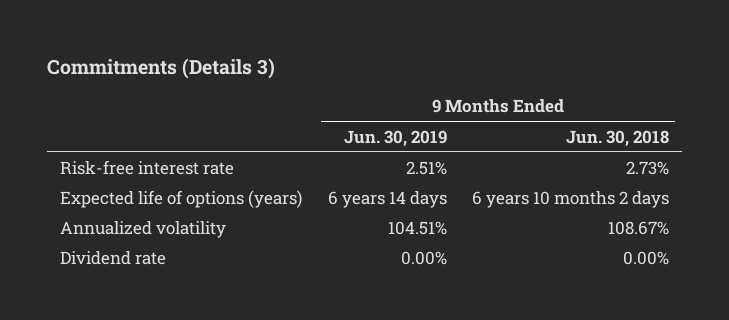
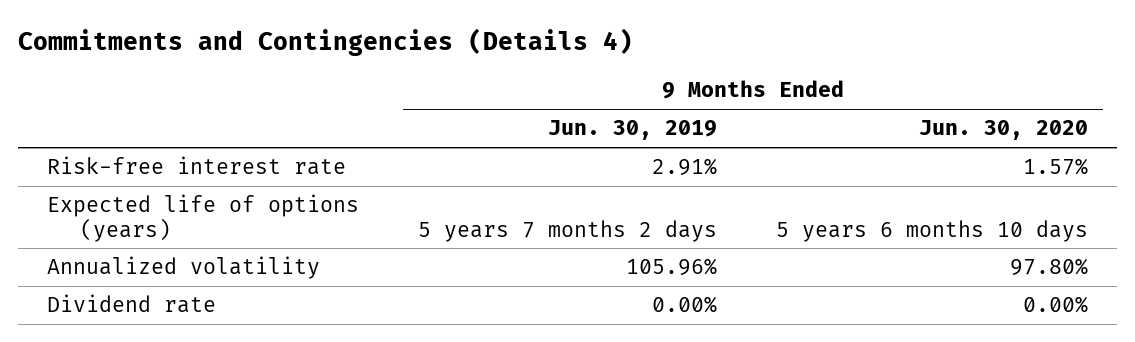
- Commitments (Details 3)
+ Commitments and Contingencies (Details 4)
- | 9 Months Ended Jun. 30, 2019 | 9 Months Ended Jun. 30, 2018
+ | 9 Months Ended Jun. 30, 2019 | 9 Months Ended Jun. 30, 2020
- Risk-free interest rate | 2.51% | 2.73%
- Expected life of options (years) | 6 years 14 days | 6 years 10 months 2 days
- Annualized volatility | 104.51% | 108.67%
+ Risk-free interest rate | 2.91% | 1.57%
+ Expected life of options (years) | 5 years 7 months 2 days | 5 years 6 months 10 days
+ Annualized volatility | 105.96% | 97.80%

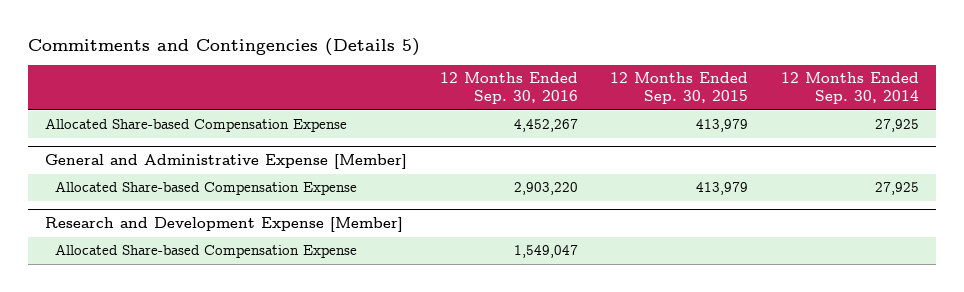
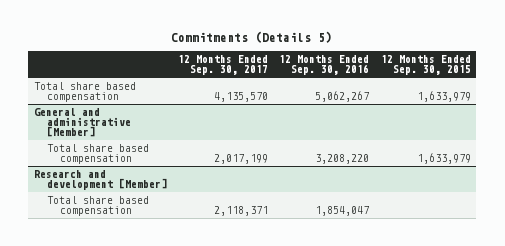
- Commitments and Contingencies (Details 5)
+ Commitments (Details 5)
- | 12 Months Ended Sep. 30, 2016 | 12 Months Ended Sep. 30, 2015 | 12 Months Ended Sep. 30, 2014
+ | 12 Months Ended Sep. 30, 2017 | 12 Months Ended Sep. 30, 2016 | 12 Months Ended Sep. 30, 2015
- Allocated Share-based Compensation Expense | 4,452,267 | 413,979 | 27,925
- General and Administrative Expense [Member]
- Allocated Share-based Compensation Expense | 2,903,220 | 413,979 | 27,925
- Research and Development Expense [Member]
- Allocated Share-based Compensation Expense | 1,549,047 | |
+ Total share based compensation | 4,135,570 | 5,062,267 | 1,633,979
+ General and administrative [Member]
+ Total share based compensation | 2,017,199 | 3,208,220 | 1,633,979
+ Research and development [Member]
+ Total share based compensation | 2,118,371 | 1,854,047 |

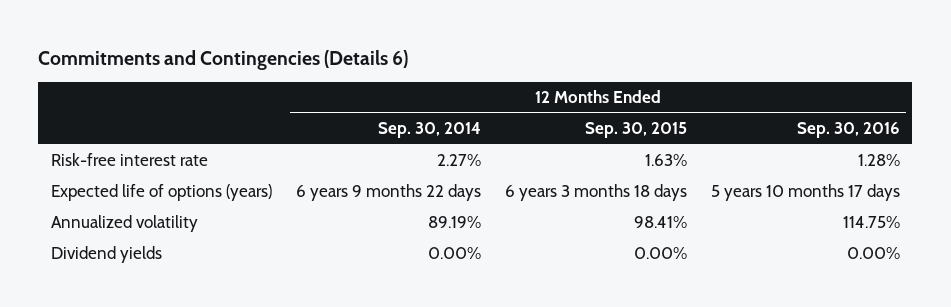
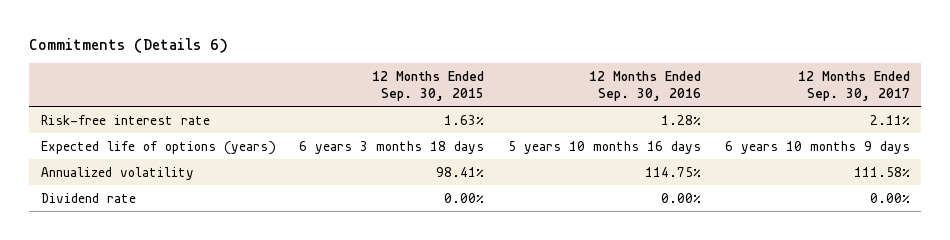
- Commitments and Contingencies (Details 6)
+ Commitments (Details 6)
- | 12 Months Ended Sep. 30, 2014 | 12 Months Ended Sep. 30, 2015 | 12 Months Ended Sep. 30, 2016
+ | 12 Months Ended Sep. 30, 2015 | 12 Months Ended Sep. 30, 2016 | 12 Months Ended Sep. 30, 2017
- Expected life of options (years) | 6 years 9 months 22 days | 6 years 3 months 18 days | 5 years 10 months 17 days
+ Expected life of options (years) | 6 years 3 months 18 days | 5 years 10 months 16 days | 6 years 10 months 9 days
- Dividend yields | 0.00% | 0.00% | 0.00%
+ Dividend rate | 0.00% | 0.00% | 0.00%

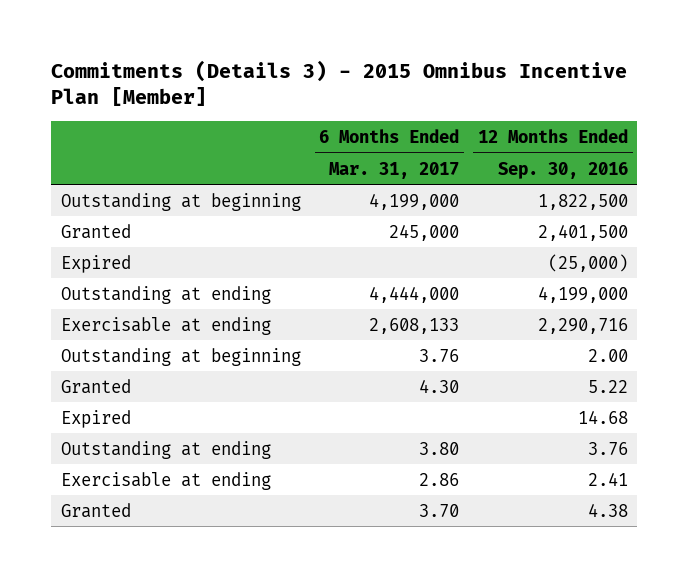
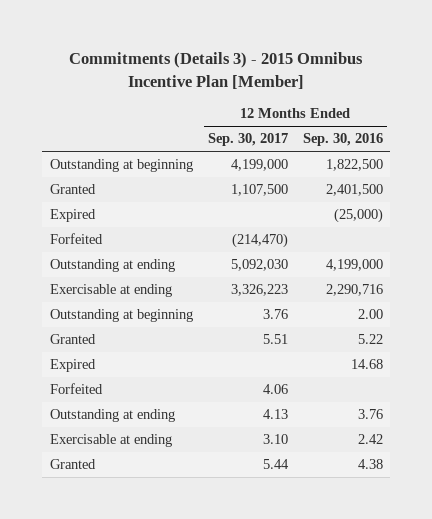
- | 6 Months Ended Mar. 31, 2017 | 12 Months Ended Sep. 30, 2016
+ | 12 Months Ended Sep. 30, 2017 | 12 Months Ended Sep. 30, 2016
+ Forfeited | (214,470) |
+ Forfeited | 4.06 |
- Exercisable at ending | 2.86 | 2.41
+ Exercisable at ending | 3.10 | 2.42

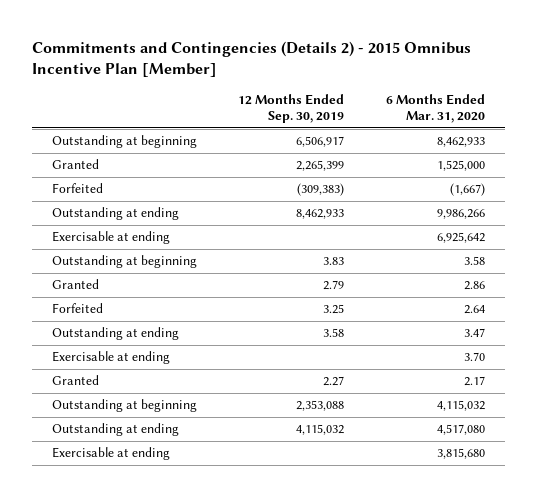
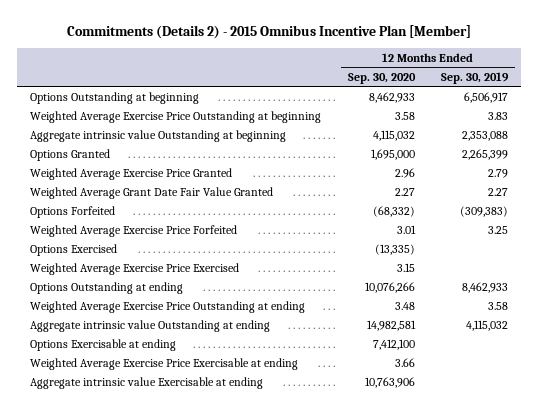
- Commitments and Contingencies (Details 2) - 2015 Omnibus Incentive Plan [Member]
+ Commitments (Details 2) - 2015 Omnibus Incentive Plan [Member]
- | 12 Months Ended Sep. 30, 2019 | 6 Months Ended Mar. 31, 2020
+ | 12 Months Ended Sep. 30, 2020 | 12 Months Ended Sep. 30, 2019
- Outstanding at beginning | 6,506,917 | 8,462,933
- Granted | 2,265,399 | 1,525,000
- Forfeited | (309,383) | (1,667)
- Outstanding at ending | 8,462,933 | 9,986,266
- Exercisable at ending | | 6,925,642
- Outstanding at beginning | 3.83 | 3.58
- Granted | 2.79 | 2.86
- Forfeited | 3.25 | 2.64
- Outstanding at ending | 3.58 | 3.47
- Exercisable at ending | | 3.70
- Granted | 2.27 | 2.17
- Outstanding at beginning | 2,353,088 | 4,115,032
- Outstanding at ending | 4,115,032 | 4,517,080
- Exercisable at ending | | 3,815,680
+ Options Outstanding at beginning | 8,462,933 | 6,506,917
+ Weighted Average Exercise Price Outstanding at beginning | 3.58 | 3.83
+ Aggregate intrinsic value Outstanding at beginning | 4,115,032 | 2,353,088
+ Options Granted | 1,695,000 | 2,265,399
+ Weighted Average Exercise Price Granted | 2.96 | 2.79
+ Weighted Average Grant Date Fair Value Granted | 2.27 | 2.27
+ Options Forfeited | (68,332) | (309,383)
+ Weighted Average Exercise Price Forfeited | 3.01 | 3.25
+ Options Exercised | (13,335) |
+ Weighted Average Exercise Price Exercised | 3.15 |
+ Options Outstanding at ending | 10,076,266 | 8,462,933
+ Weighted Average Exercise Price Outstanding at ending | 3.48 | 3.58
+ Aggregate intrinsic value Outstanding at ending | 14,982,581 | 4,115,032
+ Options Exercisable at ending | 7,412,100 |
+ Weighted Average Exercise Price Exercisable at ending | 3.66 |
+ Aggregate intrinsic value Exercisable at ending | 10,763,906 |

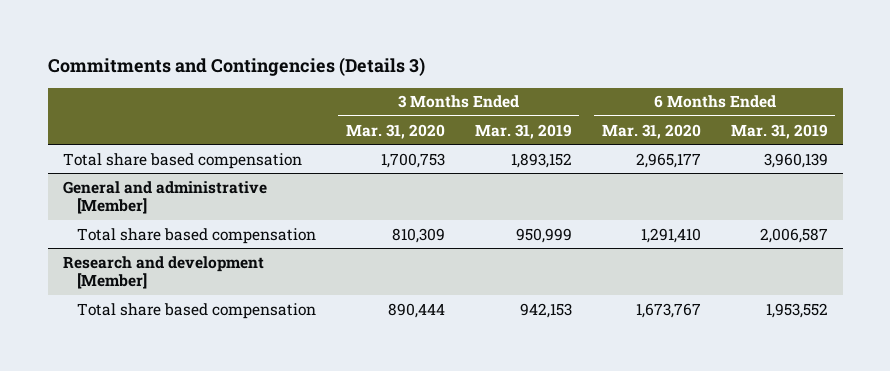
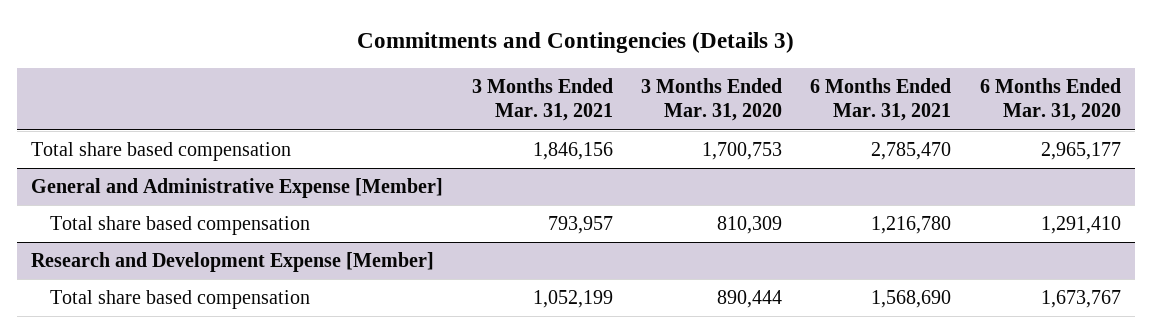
- | 3 Months Ended Mar. 31, 2020 | 3 Months Ended Mar. 31, 2019 | 6 Months Ended Mar. 31, 2020 | 6 Months Ended Mar. 31, 2019
+ | 3 Months Ended Mar. 31, 2021 | 3 Months Ended Mar. 31, 2020 | 6 Months Ended Mar. 31, 2021 | 6 Months Ended Mar. 31, 2020
- General and administrative [Member]
+ General and Administrative Expense [Member]
- Research and development [Member]
+ Research and Development Expense [Member]

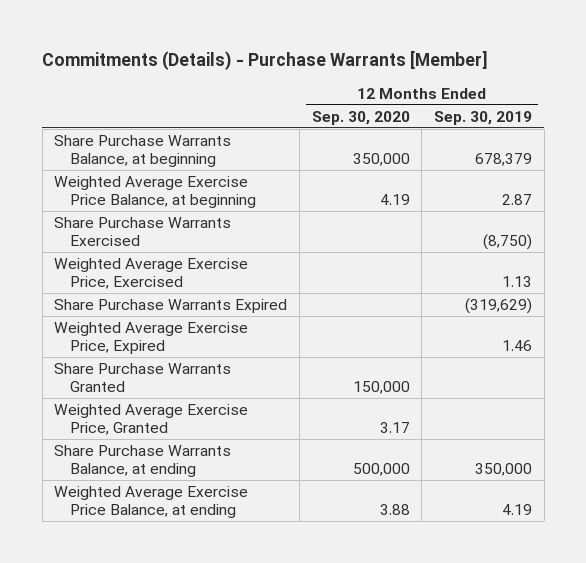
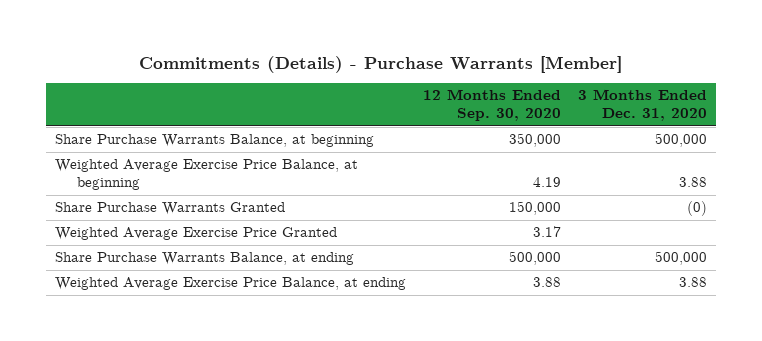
- | 12 Months Ended Sep. 30, 2020 | 12 Months Ended Sep. 30, 2019
+ | 12 Months Ended Sep. 30, 2020 | 3 Months Ended Dec. 31, 2020
- Share Purchase Warrants Exercised | | (8,750)
- Weighted Average Exercise Price, Exercised | | 1.13
- Share Purchase Warrants Expired | | (319,629)
- Weighted Average Exercise Price, Expired | | 1.46
- Weighted Average Exercise Price, Granted | 3.17 |
+ Weighted Average Exercise Price Granted | 3.17 |

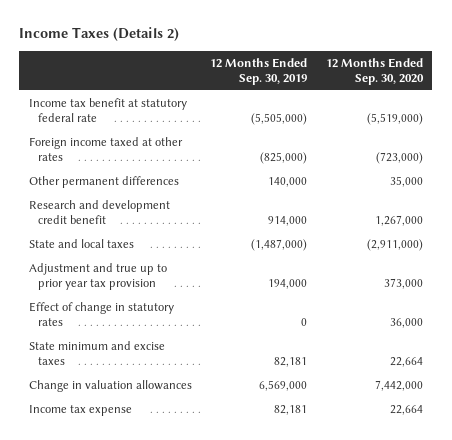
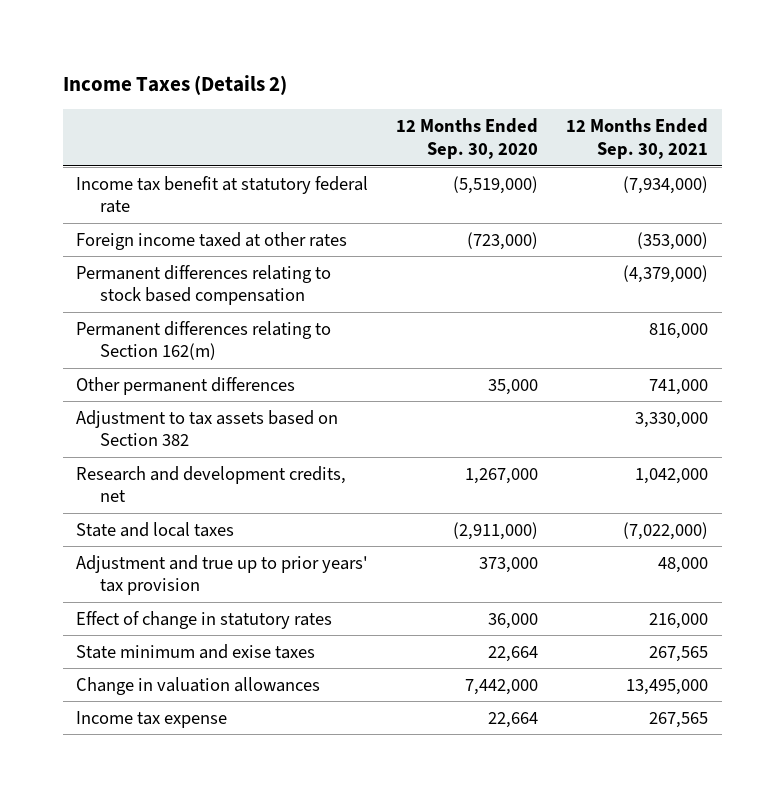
- | 12 Months Ended Sep. 30, 2019 | 12 Months Ended Sep. 30, 2020
+ | 12 Months Ended Sep. 30, 2020 | 12 Months Ended Sep. 30, 2021
+ Permanent differences relating to stock based compensation | | (4,379,000)
+ Permanent differences relating to Section 162(m) | | 816,000
- Research and development credit benefit | 914,000 | 1,267,000
+ Adjustment to tax assets based on Section 382 | | 3,330,000
+ Research and development credits, net | 1,267,000 | 1,042,000
- Adjustment and true up to prior year tax provision | 194,000 | 373,000
+ Adjustment and true up to prior years' tax provision | 373,000 | 48,000
- State minimum and excise taxes | 82,181 | 22,664
+ State minimum and exise taxes | 22,664 | 267,565

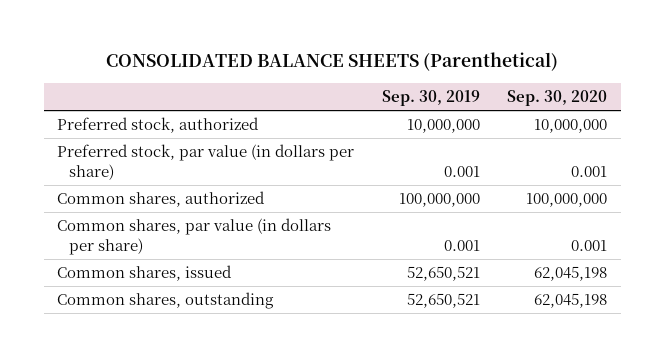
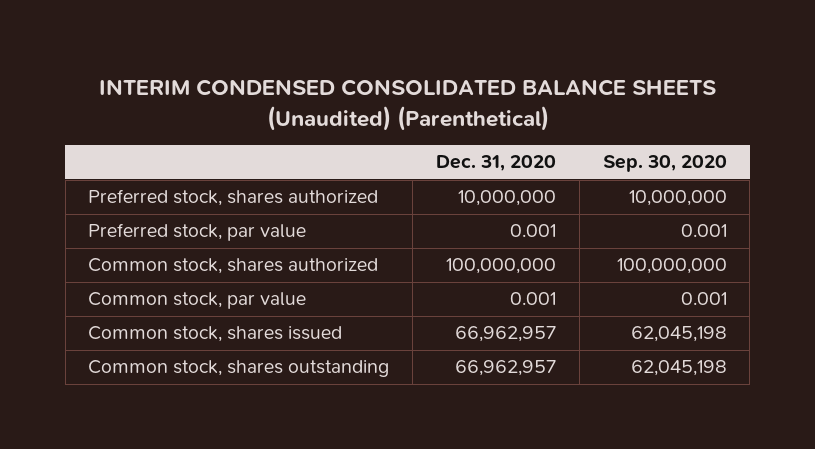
- CONSOLIDATED BALANCE SHEETS (Parenthetical)
+ INTERIM CONDENSED CONSOLIDATED BALANCE SHEETS (Unaudited) (Parenthetical)
- | Sep. 30, 2019 | Sep. 30, 2020
+ | Dec. 31, 2020 | Sep. 30, 2020
- Preferred stock, authorized | 10,000,000 | 10,000,000
- Preferred stock, par value (in dollars per share) | 0.001 | 0.001
- Common shares, authorized | 100,000,000 | 100,000,000
- Common shares, par value (in dollars per share) | 0.001 | 0.001
- Common shares, issued | 52,650,521 | 62,045,198
- Common shares, outstanding | 52,650,521 | 62,045,198
+ Preferred stock, shares authorized | 10,000,000 | 10,000,000
+ Preferred stock, par value | 0.001 | 0.001
+ Common stock, shares authorized | 100,000,000 | 100,000,000
+ Common stock, par value | 0.001 | 0.001
+ Common stock, shares issued | 66,962,957 | 62,045,198
+ Common stock, shares outstanding | 66,962,957 | 62,045,198

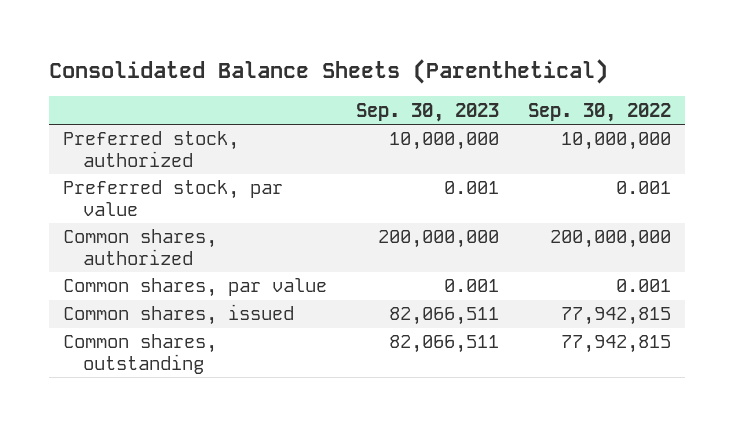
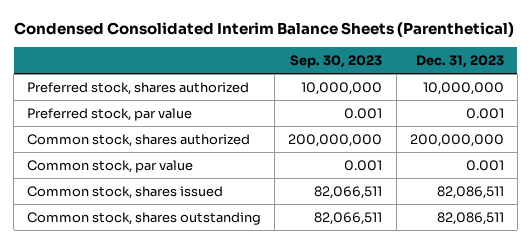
- Consolidated Balance Sheets (Parenthetical)
+ Condensed Consolidated Interim Balance Sheets (Parenthetical)
- | Sep. 30, 2023 | Sep. 30, 2022
+ | Sep. 30, 2023 | Dec. 31, 2023
- Preferred stock, authorized | 10,000,000 | 10,000,000
+ Preferred stock, shares authorized | 10,000,000 | 10,000,000
- Common shares, authorized | 200,000,000 | 200,000,000
- Common shares, par value | 0.001 | 0.001
- Common shares, issued | 82,066,511 | 77,942,815
- Common shares, outstanding | 82,066,511 | 77,942,815
+ Common stock, shares authorized | 200,000,000 | 200,000,000
+ Common stock, par value | 0.001 | 0.001
+ Common stock, shares issued | 82,066,511 | 82,086,511
+ Common stock, shares outstanding | 82,066,511 | 82,086,511

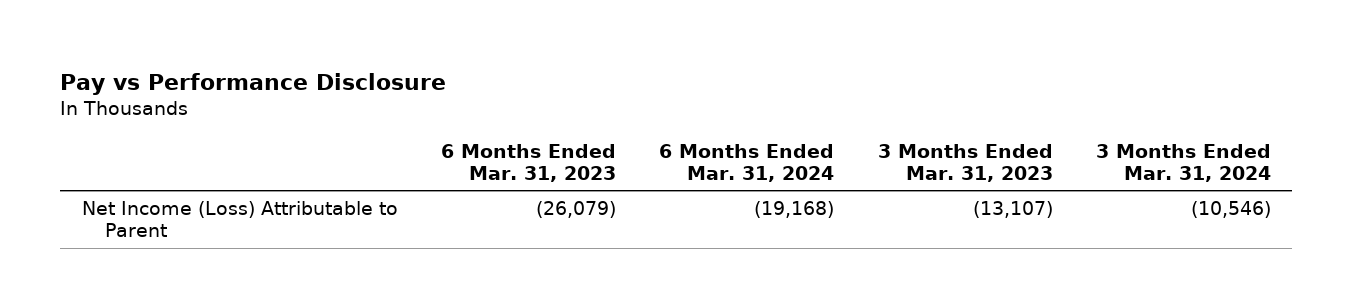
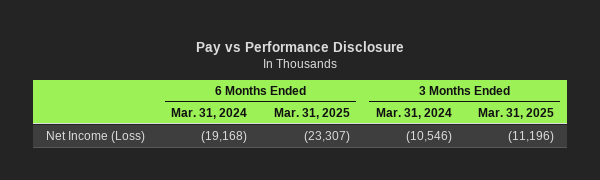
- | 6 Months Ended Mar. 31, 2023 | 6 Months Ended Mar. 31, 2024 | 3 Months Ended Mar. 31, 2023 | 3 Months Ended Mar. 31, 2024
+ | 6 Months Ended Mar. 31, 2024 | 6 Months Ended Mar. 31, 2025 | 3 Months Ended Mar. 31, 2024 | 3 Months Ended Mar. 31, 2025
- Net Income (Loss) Attributable to Parent | (26,079) | (19,168) | (13,107) | (10,546)
+ Net Income (Loss) | (19,168) | (23,307) | (10,546) | (11,196)

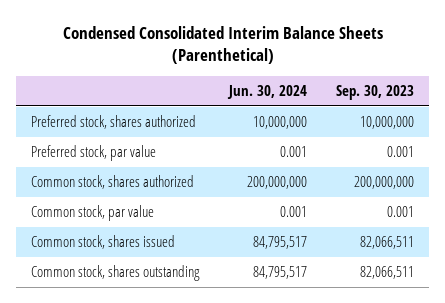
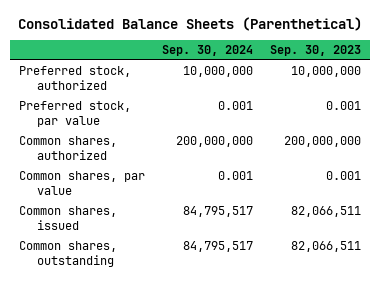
- Condensed Consolidated Interim Balance Sheets (Parenthetical)
+ Consolidated Balance Sheets (Parenthetical)
- | Jun. 30, 2024 | Sep. 30, 2023
+ | Sep. 30, 2024 | Sep. 30, 2023
- Preferred stock, shares authorized | 10,000,000 | 10,000,000
+ Preferred stock, authorized | 10,000,000 | 10,000,000
- Common stock, shares authorized | 200,000,000 | 200,000,000
- Common stock, par value | 0.001 | 0.001
- Common stock, shares issued | 84,795,517 | 82,066,511
- Common stock, shares outstanding | 84,795,517 | 82,066,511
+ Common shares, authorized | 200,000,000 | 200,000,000
+ Common shares, par value | 0.001 | 0.001
+ Common shares, issued | 84,795,517 | 82,066,511
+ Common shares, outstanding | 84,795,517 | 82,066,511

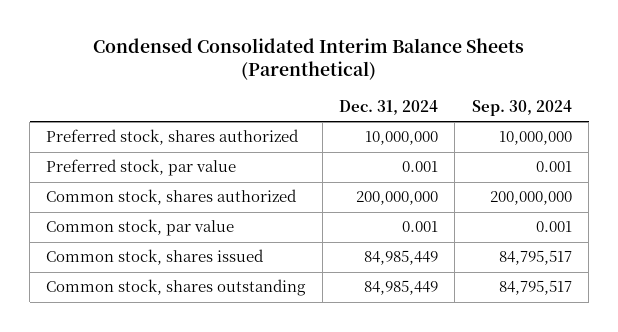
- Consolidated Balance Sheets (Parenthetical)
+ Condensed Consolidated Interim Balance Sheets (Parenthetical)
- | Sep. 30, 2024 | Sep. 30, 2023
+ | Dec. 31, 2024 | Sep. 30, 2024
- Preferred stock, authorized | 10,000,000 | 10,000,000
+ Preferred stock, shares authorized | 10,000,000 | 10,000,000
- Common shares, authorized | 200,000,000 | 200,000,000
- Common shares, par value | 0.001 | 0.001
- Common shares, issued | 84,795,517 | 82,066,511
- Common shares, outstanding | 84,795,517 | 82,066,511
+ Common stock, shares authorized | 200,000,000 | 200,000,000
+ Common stock, par value | 0.001 | 0.001
+ Common stock, shares issued | 84,985,449 | 84,795,517
+ Common stock, shares outstanding | 84,985,449 | 84,795,517

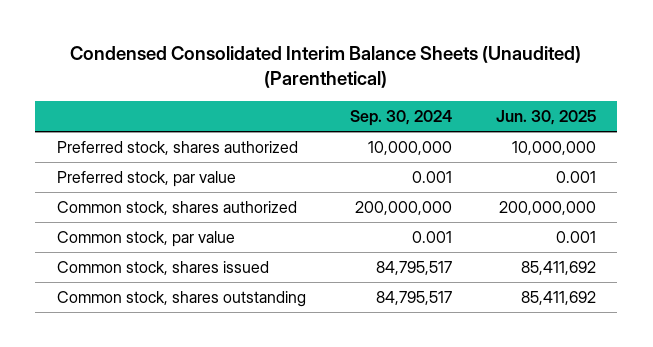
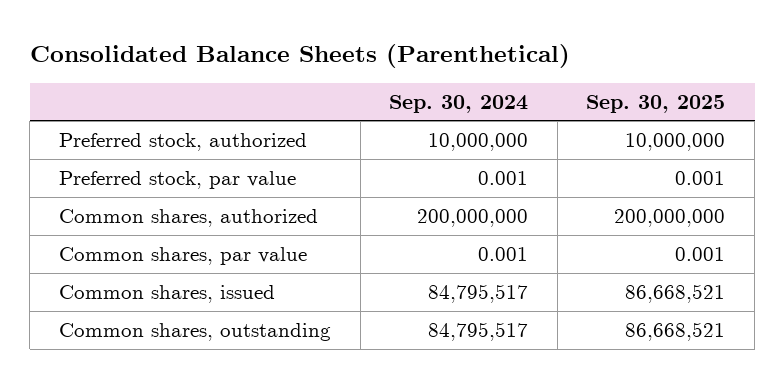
- Condensed Consolidated Interim Balance Sheets (Unaudited) (Parenthetical)
+ Consolidated Balance Sheets (Parenthetical)
- | Sep. 30, 2024 | Jun. 30, 2025
+ | Sep. 30, 2024 | Sep. 30, 2025
- Preferred stock, shares authorized | 10,000,000 | 10,000,000
+ Preferred stock, authorized | 10,000,000 | 10,000,000
- Common stock, shares authorized | 200,000,000 | 200,000,000
- Common stock, par value | 0.001 | 0.001
- Common stock, shares issued | 84,795,517 | 85,411,692
- Common stock, shares outstanding | 84,795,517 | 85,411,692
+ Common shares, authorized | 200,000,000 | 200,000,000
+ Common shares, par value | 0.001 | 0.001
+ Common shares, issued | 84,795,517 | 86,668,521
+ Common shares, outstanding | 84,795,517 | 86,668,521

